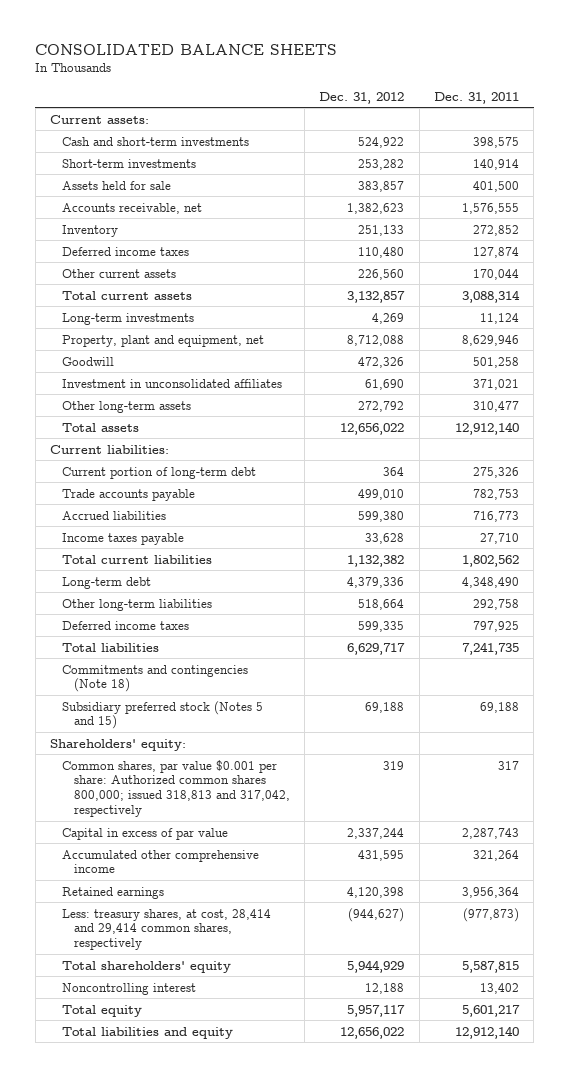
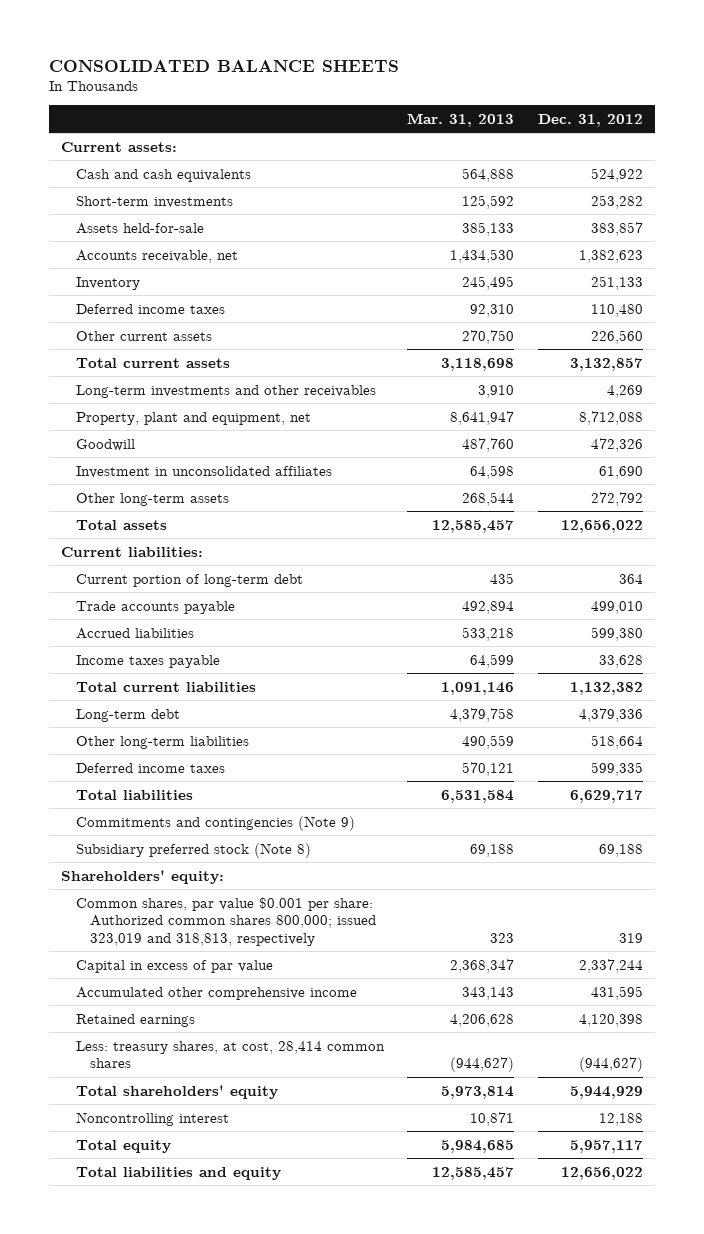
- | Dec. 31, 2012 | Dec. 31, 2011
+ | Mar. 31, 2013 | Dec. 31, 2012
- Cash and short-term investments | 524,922 | 398,575
+ Cash and cash equivalents | 564,888 | 524,922
- Assets held for sale | 383,857 | 401,500
+ Assets held-for-sale | 385,133 | 383,857
- Long-term investments | 4,269 | 11,124
+ Long-term investments and other receivables | 3,910 | 4,269
- Commitments and contingencies (Note 18)
- Subsidiary preferred stock (Notes 5 and 15) | 69,188 | 69,188
+ Commitments and contingencies (Note 9)
+ Subsidiary preferred stock (Note 8) | 69,188 | 69,188
- Common shares, par value $0.001 per share: Authorized common shares 800,000; issued 318,813 and 317,042, respectively | 319 | 317
+ Common shares, par value $0.001 per share: Authorized common shares 800,000; issued 323,019 and 318,813, respectively | 323 | 319
- Less: treasury shares, at cost, 28,414 and 29,414 common shares, respectively | (944,627) | (977,873)
+ Less: treasury shares, at cost, 28,414 common shares | (944,627) | (944,627)

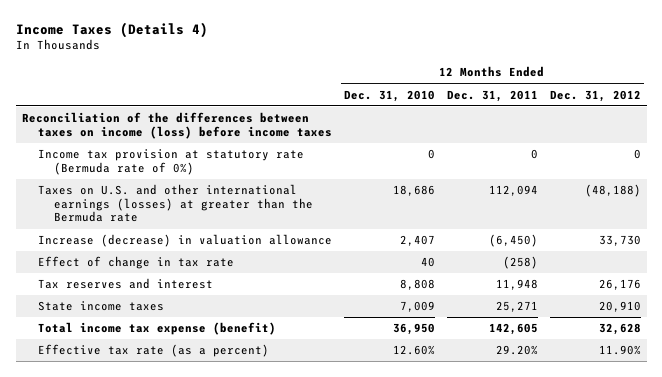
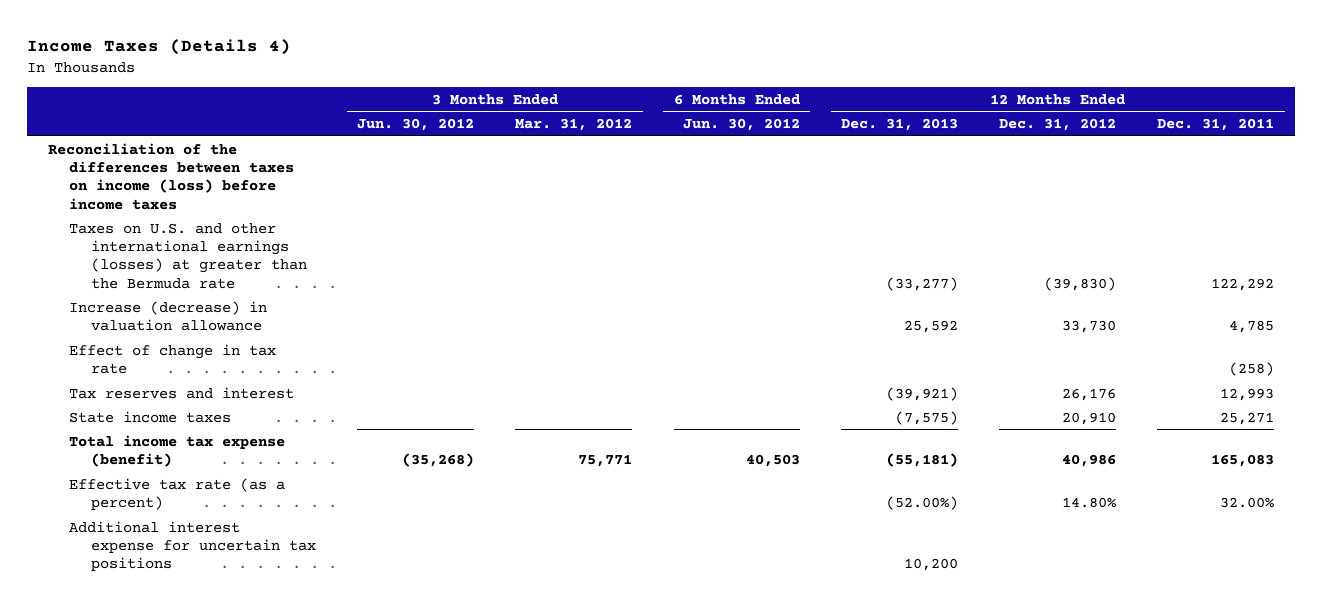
- | 12 Months Ended Dec. 31, 2010 | 12 Months Ended Dec. 31, 2011 | 12 Months Ended Dec. 31, 2012
+ | 3 Months Ended Jun. 30, 2012 | 3 Months Ended Mar. 31, 2012 | 6 Months Ended Jun. 30, 2012 | 12 Months Ended Dec. 31, 2013 | 12 Months Ended Dec. 31, 2012 | 12 Months Ended Dec. 31, 2011
- Income tax provision at statutory rate (Bermuda rate of 0%) | 0 | 0 | 0
- Taxes on U.S. and other international earnings (losses) at greater than the Bermuda rate | 18,686 | 112,094 | (48,188)
- Increase (decrease) in valuation allowance | 2,407 | (6,450) | 33,730
+ Taxes on U.S. and other international earnings (losses) at greater than the Bermuda rate | | | | (33,277) | (39,830) | 122,292
+ Increase (decrease) in valuation allowance | | | | 25,592 | 33,730 | 4,785
- Tax reserves and interest | 8,808 | 11,948 | 26,176
+ Tax reserves and interest | | | | (39,921) | 26,176 | 12,993
- Total income tax expense (benefit) | 36,950 | 142,605 | 32,628
- Effective tax rate (as a percent) | 12.60% | 29.20% | 11.90%
+ Total income tax expense (benefit) | (35,268) | 75,771 | 40,503 | (55,181) | 40,986 | 165,083
+ Effective tax rate (as a percent) | | | | (52.00%) | 14.80% | 32.00%
+ Additional interest expense for uncertain tax positions | | | | 10,200 | |

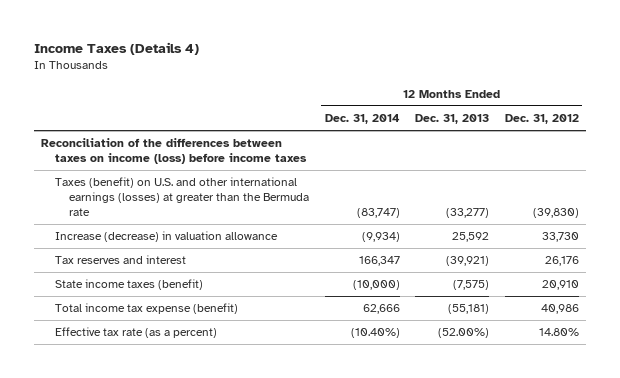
- | 3 Months Ended Jun. 30, 2012 | 3 Months Ended Mar. 31, 2012 | 6 Months Ended Jun. 30, 2012 | 12 Months Ended Dec. 31, 2013 | 12 Months Ended Dec. 31, 2012 | 12 Months Ended Dec. 31, 2011
+ | 12 Months Ended Dec. 31, 2014 | 12 Months Ended Dec. 31, 2013 | 12 Months Ended Dec. 31, 2012
- Taxes on U.S. and other international earnings (losses) at greater than the Bermuda rate | | | | (33,277) | (39,830) | 122,292
+ Taxes (benefit) on U.S. and other international earnings (losses) at greater than the Bermuda rate | (83,747) | (33,277) | (39,830)
- Effect of change in tax rate | | | | | | (258)
- State income taxes | | | | (7,575) | 20,910 | 25,271
+ State income taxes (benefit) | (10,000) | (7,575) | 20,910
- Additional interest expense for uncertain tax positions | | | | 10,200 | |

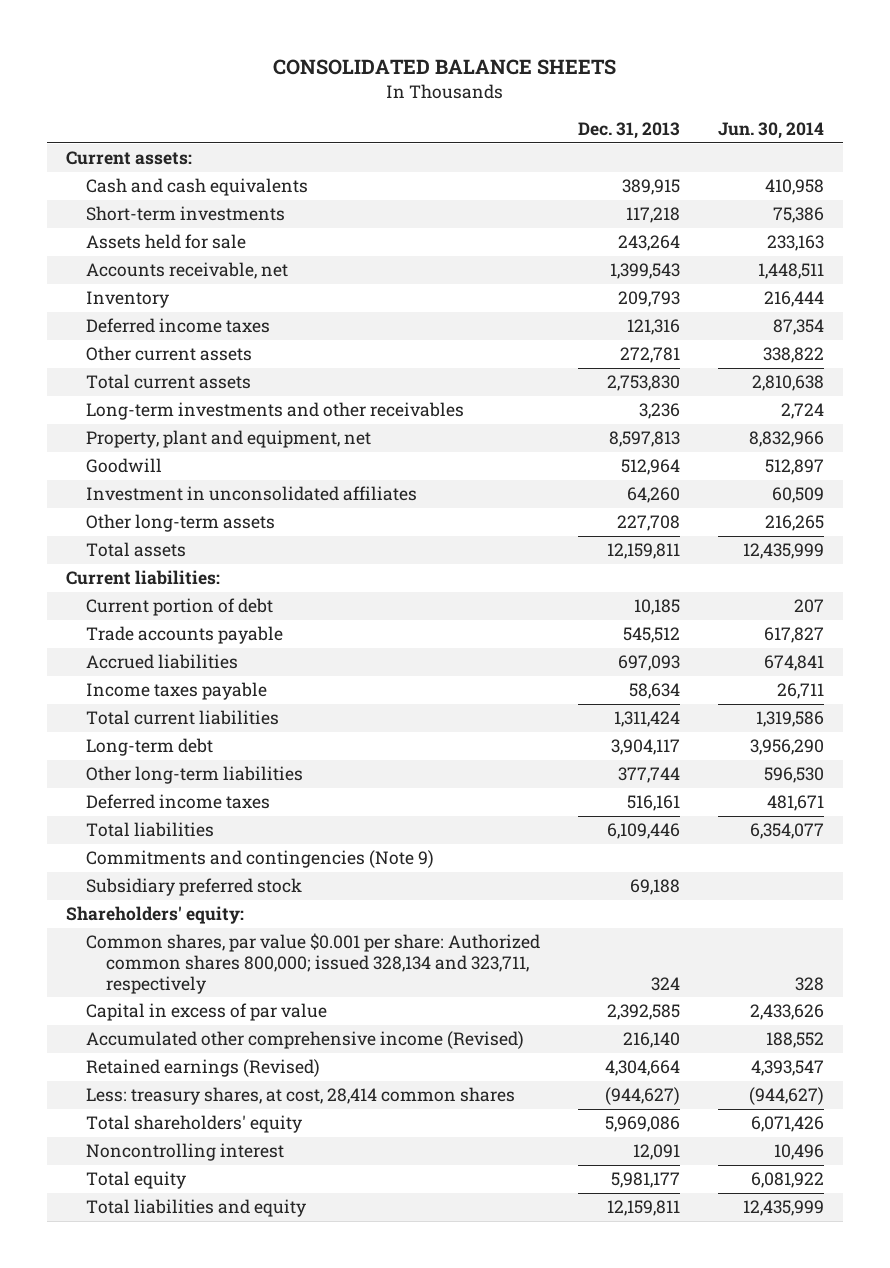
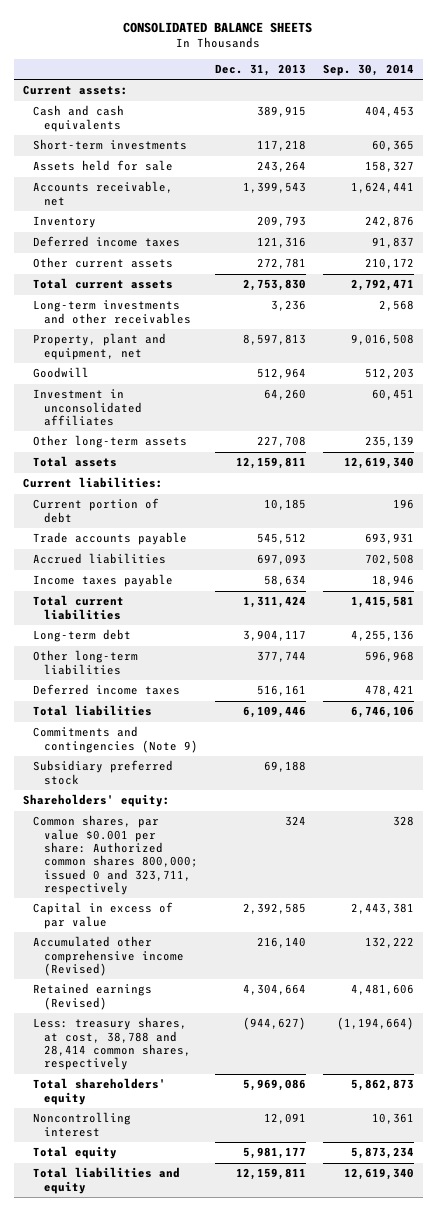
- | Dec. 31, 2013 | Jun. 30, 2014
+ | Dec. 31, 2013 | Sep. 30, 2014
- Common shares, par value $0.001 per share: Authorized common shares 800,000; issued 328,134 and 323,711, respectively | 324 | 328
+ Common shares, par value $0.001 per share: Authorized common shares 800,000; issued 0 and 323,711, respectively | 324 | 328
- Less: treasury shares, at cost, 28,414 common shares | (944,627) | (944,627)
+ Less: treasury shares, at cost, 38,788 and 28,414 common shares, respectively | (944,627) | (1,194,664)

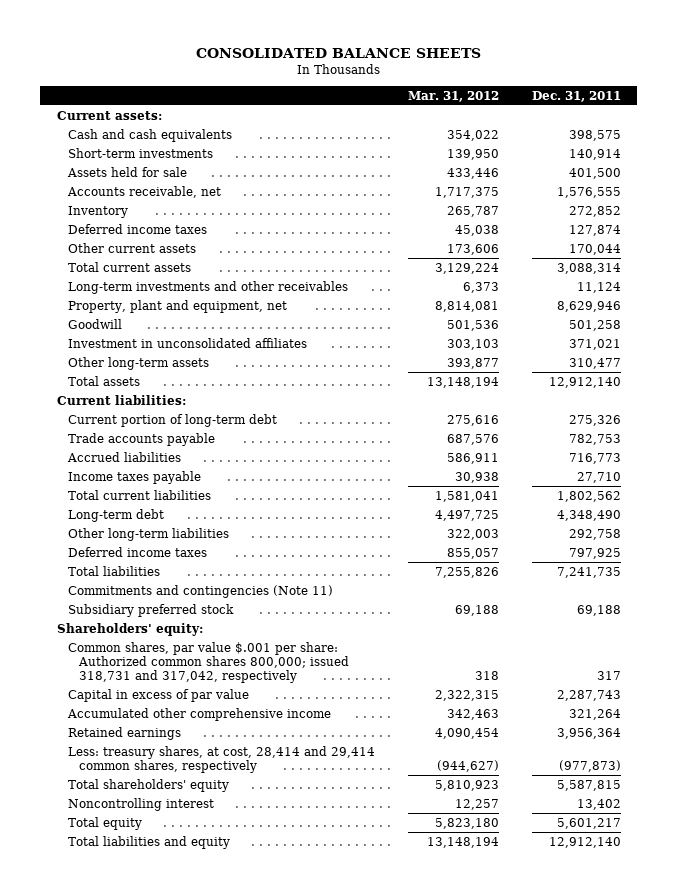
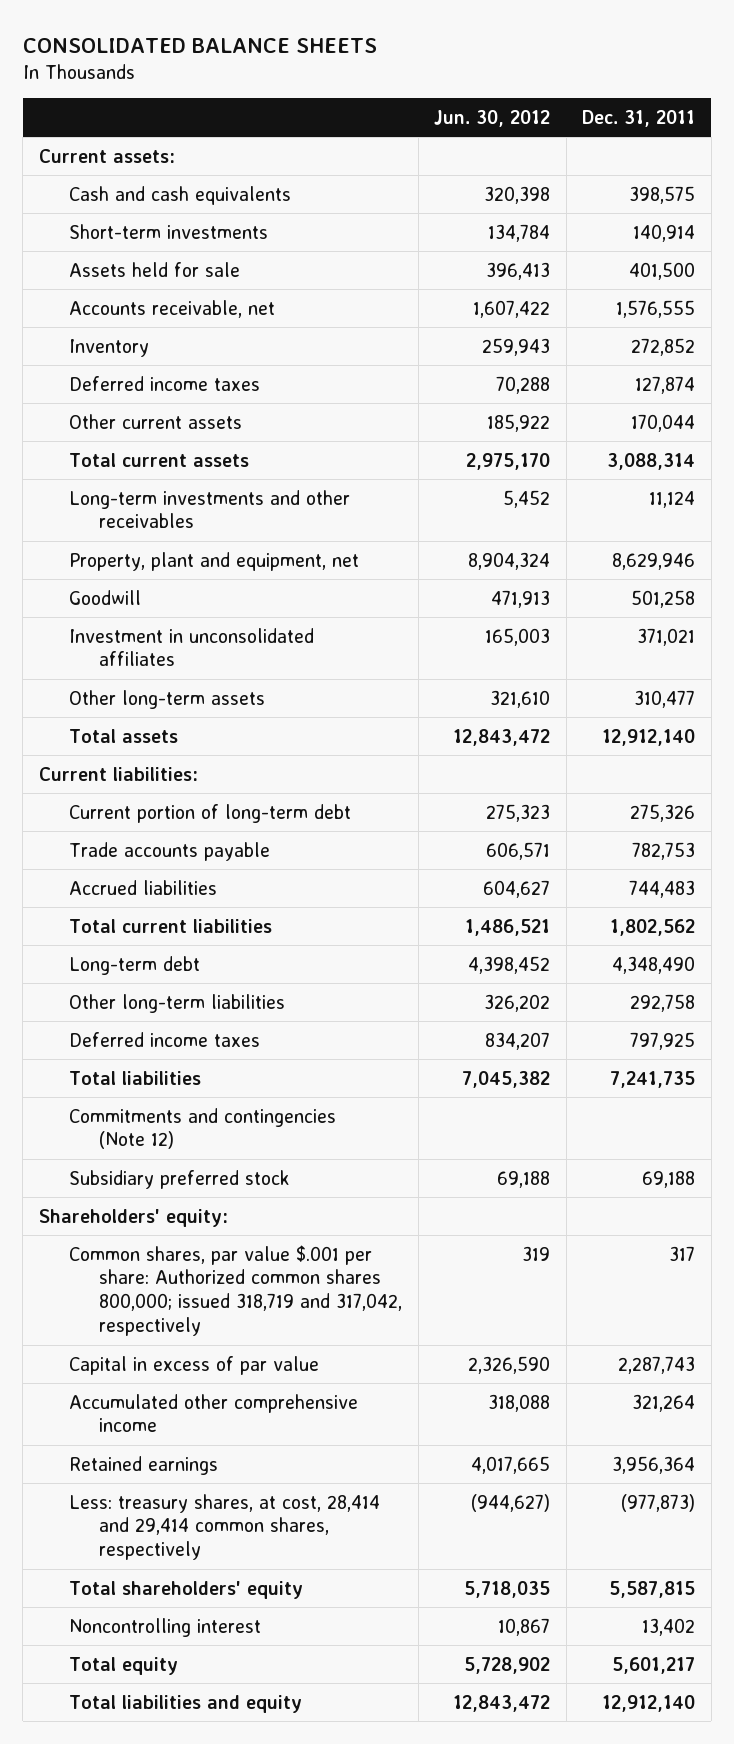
- | Mar. 31, 2012 | Dec. 31, 2011
+ | Jun. 30, 2012 | Dec. 31, 2011
- Accrued liabilities | 586,911 | 716,773
- Income taxes payable | 30,938 | 27,710
+ Accrued liabilities | 604,627 | 744,483
- Commitments and contingencies (Note 11)
+ Commitments and contingencies (Note 12)
- Common shares, par value $.001 per share: Authorized common shares 800,000; issued 318,731 and 317,042, respectively | 318 | 317
+ Common shares, par value $.001 per share: Authorized common shares 800,000; issued 318,719 and 317,042, respectively | 319 | 317

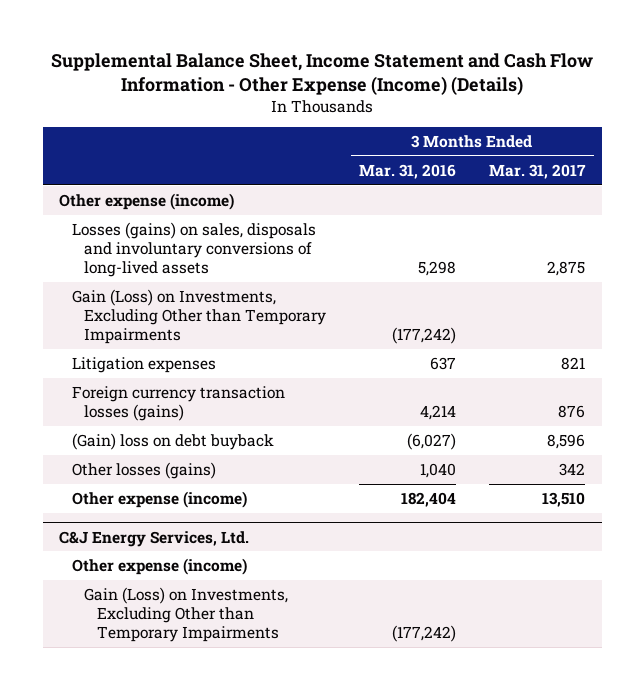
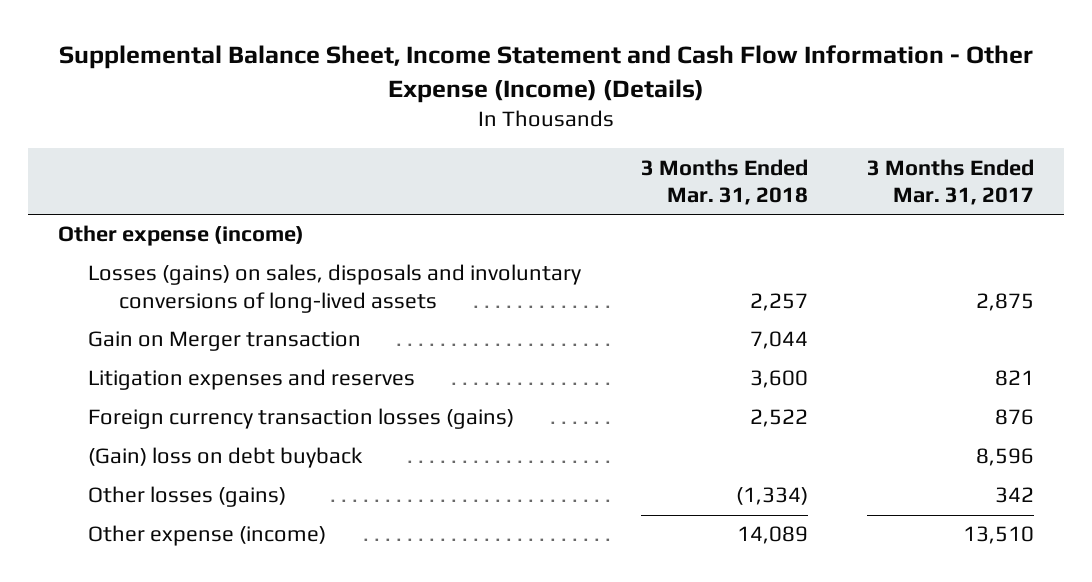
- | 3 Months Ended Mar. 31, 2016 | 3 Months Ended Mar. 31, 2017
+ | 3 Months Ended Mar. 31, 2018 | 3 Months Ended Mar. 31, 2017
- Gain (Loss) on Investments, Excluding Other than Temporary Impairments | (177,242) |
- Litigation expenses | 637 | 821
+ Gain on Merger transaction | 7,044 |
+ Litigation expenses and reserves | 3,600 | 821
- C&J Energy Services, Ltd.
- Other expense (income)
- Gain (Loss) on Investments, Excluding Other than Temporary Impairments | (177,242) |

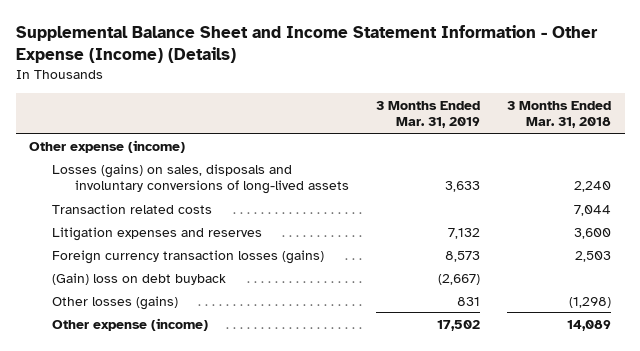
- Supplemental Balance Sheet, Income Statement and Cash Flow Information - Other Expense (Income) (Details)
+ Supplemental Balance Sheet and Income Statement Information - Other Expense (Income) (Details)
- | 3 Months Ended Mar. 31, 2018 | 3 Months Ended Mar. 31, 2017
+ | 3 Months Ended Mar. 31, 2019 | 3 Months Ended Mar. 31, 2018
- Losses (gains) on sales, disposals and involuntary conversions of long-lived assets | 2,257 | 2,875
- Gain on Merger transaction | 7,044 |
+ Losses (gains) on sales, disposals and involuntary conversions of long-lived assets | 3,633 | 2,240
+ Transaction related costs | | 7,044
- Foreign currency transaction losses (gains) | 2,522 | 876
+ Foreign currency transaction losses (gains) | 8,573 | 2,503
- Other losses (gains) | (1,334) | 342
+ Other losses (gains) | 831 | (1,298)

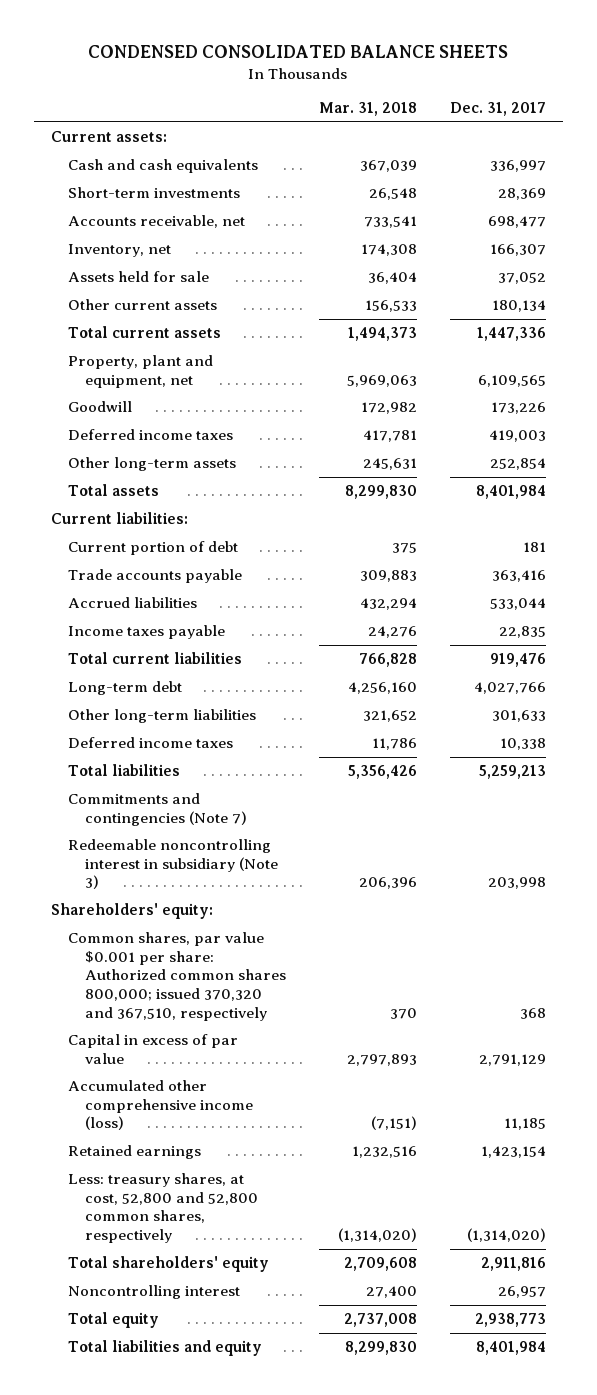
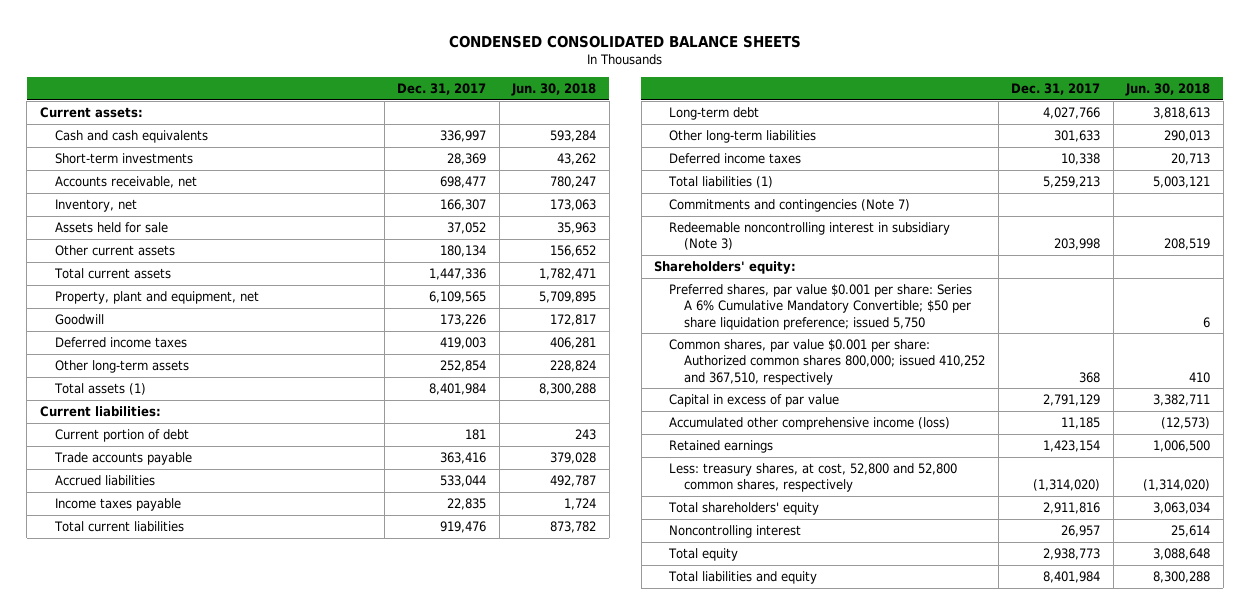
- | Mar. 31, 2018 | Dec. 31, 2017
+ | Dec. 31, 2017 | Jun. 30, 2018
- Total assets | 8,299,830 | 8,401,984
+ Total assets (1) | 8,401,984 | 8,300,288
- Total liabilities | 5,356,426 | 5,259,213
+ Total liabilities (1) | 5,259,213 | 5,003,121
- Common shares, par value $0.001 per share: Authorized common shares 800,000; issued 370,320 and 367,510, respectively | 370 | 368
+ Preferred shares, par value $0.001 per share: Series A 6% Cumulative Mandatory Convertible; $50 per share liquidation preference; issued 5,750 | | 6
+ Common shares, par value $0.001 per share: Authorized common shares 800,000; issued 410,252 and 367,510, respectively | 368 | 410

